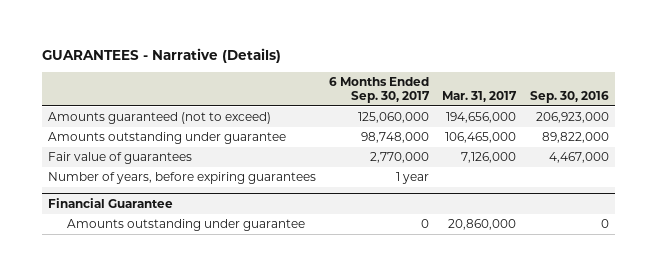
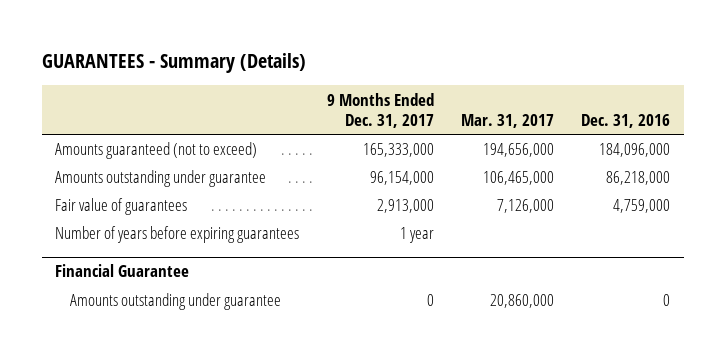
- GUARANTEES - Narrative (Details)
+ GUARANTEES - Summary (Details)
- | 6 Months Ended Sep. 30, 2017 | Mar. 31, 2017 | Sep. 30, 2016
+ | 9 Months Ended Dec. 31, 2017 | Mar. 31, 2017 | Dec. 31, 2016
- Number of years, before expiring guarantees | 1 year | |
+ Number of years before expiring guarantees | 1 year | |

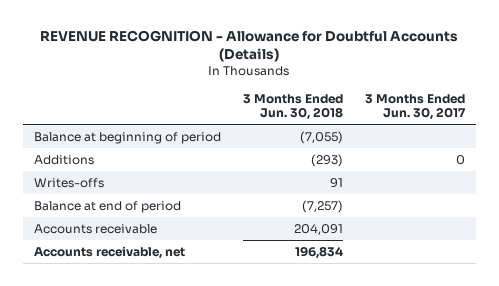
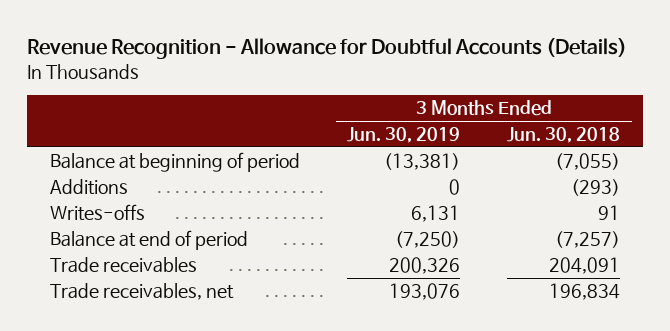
- REVENUE RECOGNITION - Allowance for Doubtful Accounts (Details)
+ Revenue Recognition - Allowance for Doubtful Accounts (Details)
- | 3 Months Ended Jun. 30, 2018 | 3 Months Ended Jun. 30, 2017
+ | 3 Months Ended Jun. 30, 2019 | 3 Months Ended Jun. 30, 2018
- Accounts receivable | 204,091 |
- Accounts receivable, net | 196,834 |
+ Trade receivables | 200,326 | 204,091
+ Trade receivables, net | 193,076 | 196,834

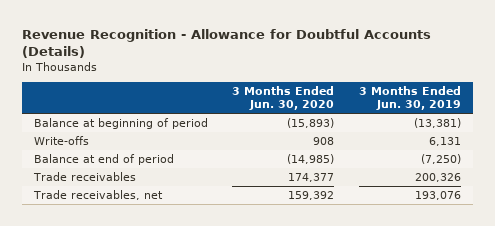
- | 3 Months Ended Jun. 30, 2019 | 3 Months Ended Jun. 30, 2018
+ | 3 Months Ended Jun. 30, 2020 | 3 Months Ended Jun. 30, 2019
- Additions | 0 | (293)
- Writes-offs | 6,131 | 91
+ Write-offs | 908 | 6,131

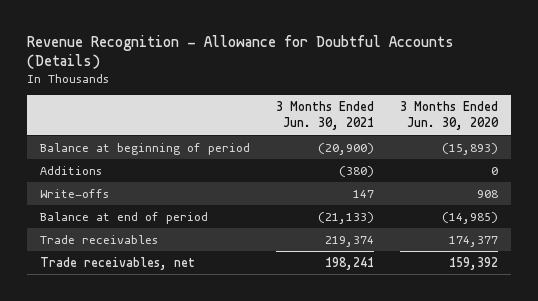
- | 3 Months Ended Jun. 30, 2020 | 3 Months Ended Jun. 30, 2019
+ | 3 Months Ended Jun. 30, 2021 | 3 Months Ended Jun. 30, 2020
+ Additions | (380) | 0

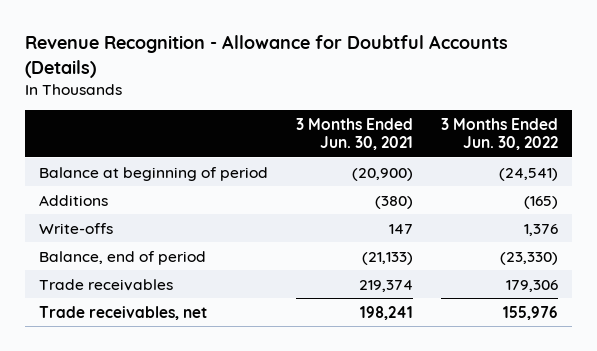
- | 3 Months Ended Jun. 30, 2021 | 3 Months Ended Jun. 30, 2020
+ | 3 Months Ended Jun. 30, 2021 | 3 Months Ended Jun. 30, 2022
- Balance at end of period | (21,133) | (14,985)
+ Balance, end of period | (21,133) | (23,330)

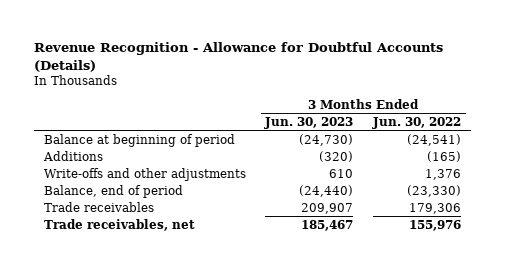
- | 3 Months Ended Jun. 30, 2021 | 3 Months Ended Jun. 30, 2022
+ | 3 Months Ended Jun. 30, 2023 | 3 Months Ended Jun. 30, 2022
- Write-offs | 147 | 1,376
+ Write-offs and other adjustments | 610 | 1,376

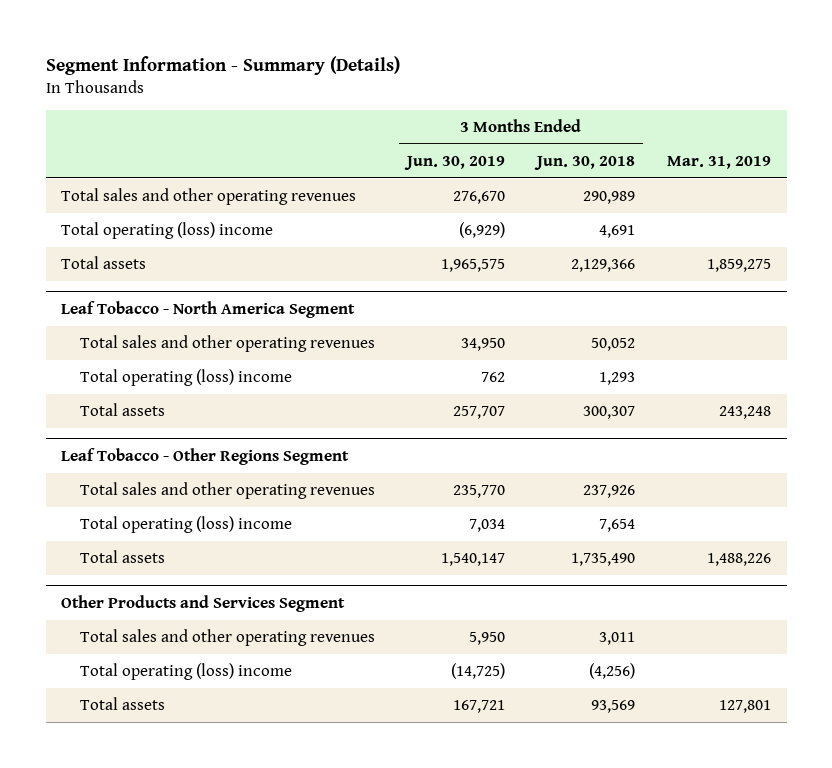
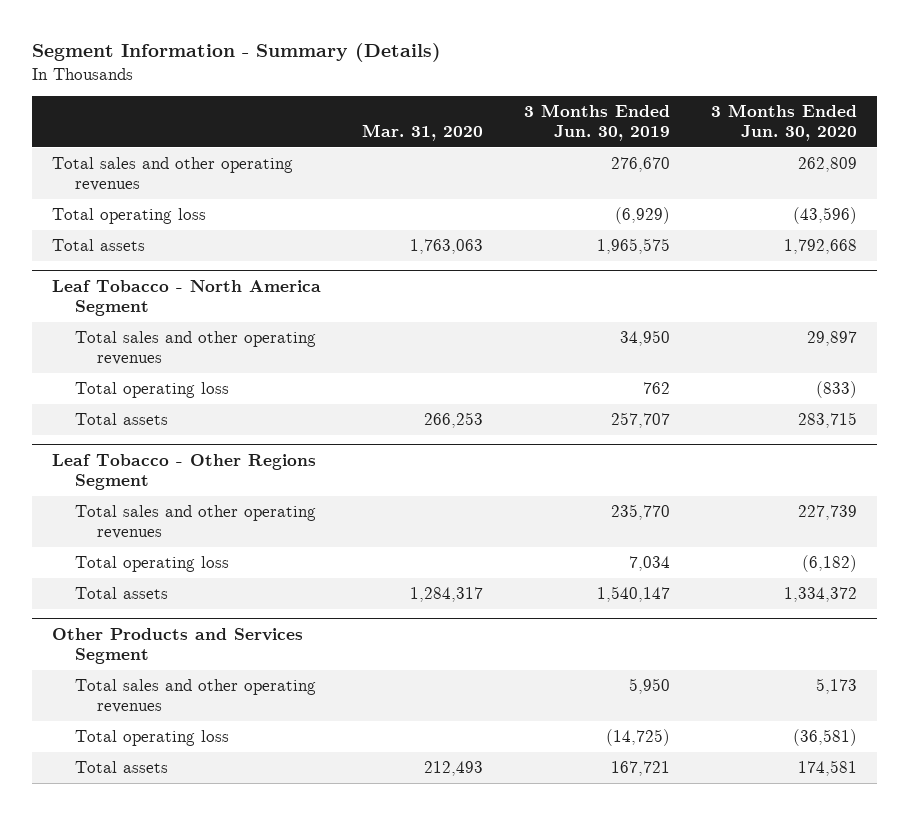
- | 3 Months Ended Jun. 30, 2019 | 3 Months Ended Jun. 30, 2018 | Mar. 31, 2019
+ | Mar. 31, 2020 | 3 Months Ended Jun. 30, 2019 | 3 Months Ended Jun. 30, 2020
- Total operating (loss) income | (6,929) | 4,691 |
+ Total operating loss | | (6,929) | (43,596)
@ Leaf Tobacco - North America Segment
- Total operating (loss) income | 762 | 1,293 |
+ Total operating loss | | 762 | (833)
@ Leaf Tobacco - Other Regions Segment
- Total operating (loss) income | 7,034 | 7,654 |
+ Total operating loss | | 7,034 | (6,182)
@ Other Products and Services Segment
- Total operating (loss) income | (14,725) | (4,256) |
+ Total operating loss | | (14,725) | (36,581)

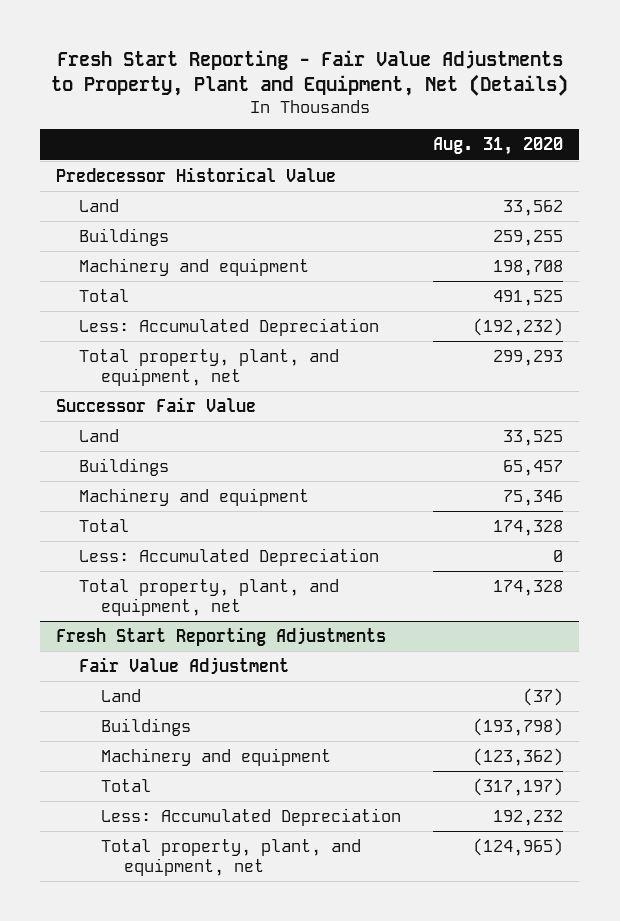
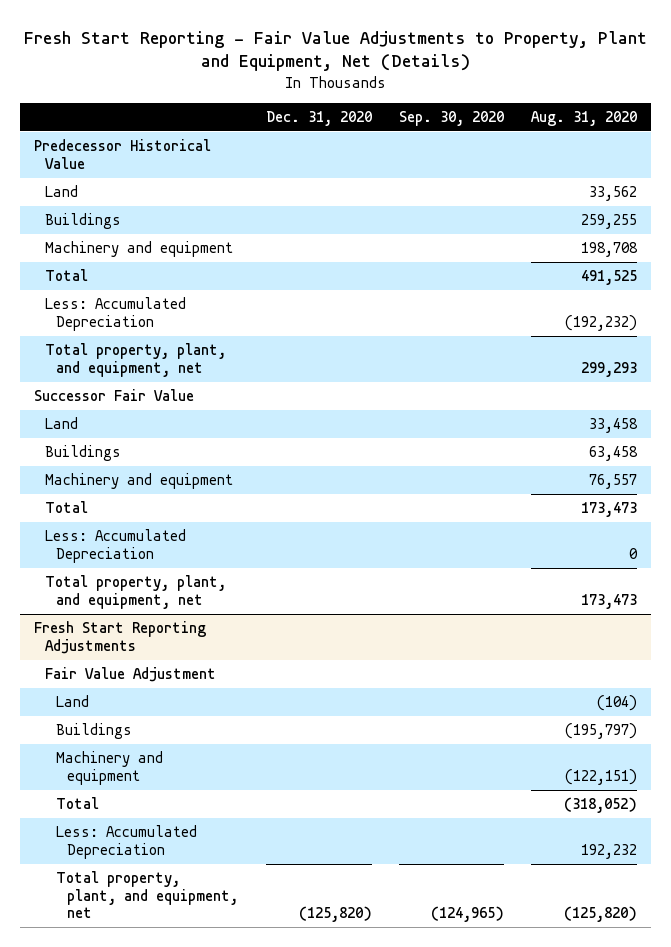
- | Aug. 31, 2020
+ | Dec. 31, 2020 | Sep. 30, 2020 | Aug. 31, 2020
- Land | 33,525
- Buildings | 65,457
- Machinery and equipment | 75,346
- Total | 174,328
+ Land | | | 33,458
+ Buildings | | | 63,458
+ Machinery and equipment | | | 76,557
+ Total | | | 173,473
- Total property, plant, and equipment, net | 174,328
+ Total property, plant, and equipment, net | | | 173,473
@ Fresh Start Reporting Adjustments
- Land | (37)
- Buildings | (193,798)
- Machinery and equipment | (123,362)
- Total | (317,197)
+ Land | | | (104)
+ Buildings | | | (195,797)
+ Machinery and equipment | | | (122,151)
+ Total | | | (318,052)
- Total property, plant, and equipment, net | (124,965)
+ Total property, plant, and equipment, net | (125,820) | (124,965) | (125,820)

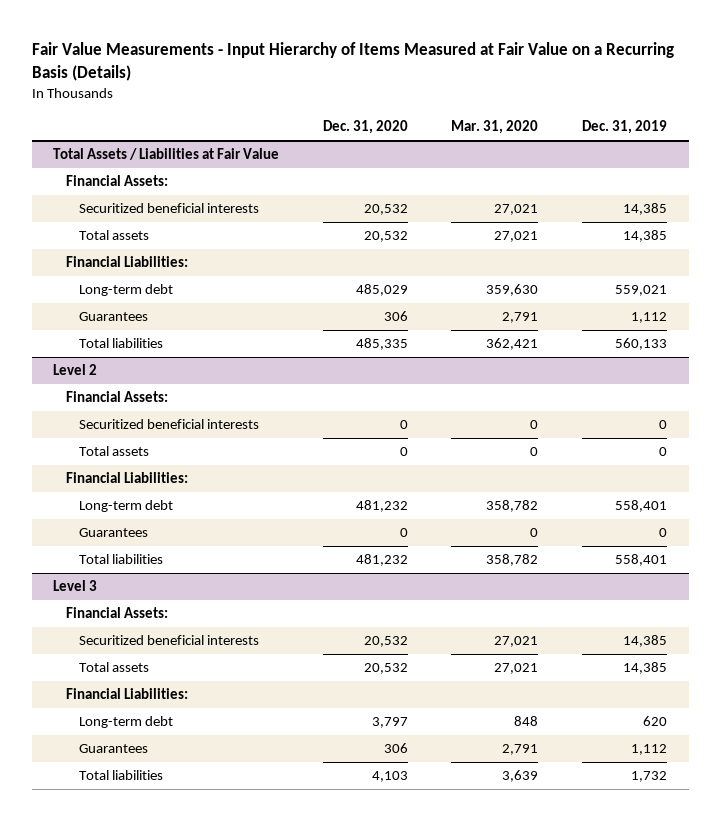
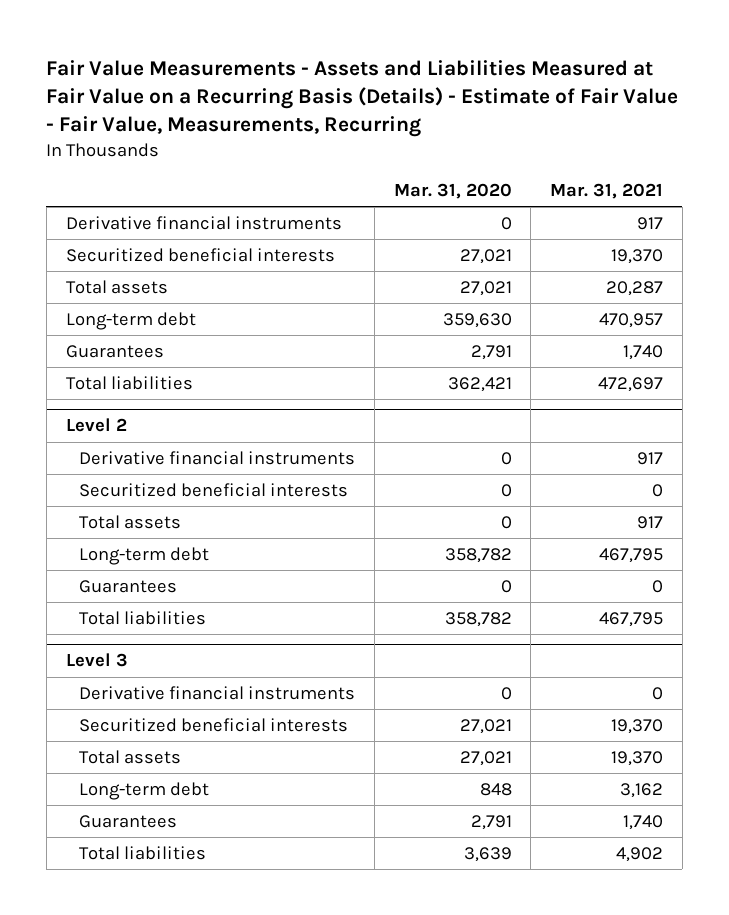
- Fair Value Measurements - Input Hierarchy of Items Measured at Fair Value on a Recurring Basis (Details)
+ Fair Value Measurements - Assets and Liabilities Measured at Fair Value on a Recurring Basis (Details) - Estimate of Fair Value - Fair Value, Measurements, Recurring
- | Dec. 31, 2020 | Mar. 31, 2020 | Dec. 31, 2019
+ | Mar. 31, 2020 | Mar. 31, 2021
- Total Assets / Liabilities at Fair Value
- Financial Assets:
+ Derivative financial instruments | 0 | 917
- Financial Liabilities:
@ Level 2
- Financial Assets:
+ Derivative financial instruments | 0 | 917
- Financial Liabilities:
@ Level 3
- Financial Assets:
+ Derivative financial instruments | 0 | 0
- Financial Liabilities:

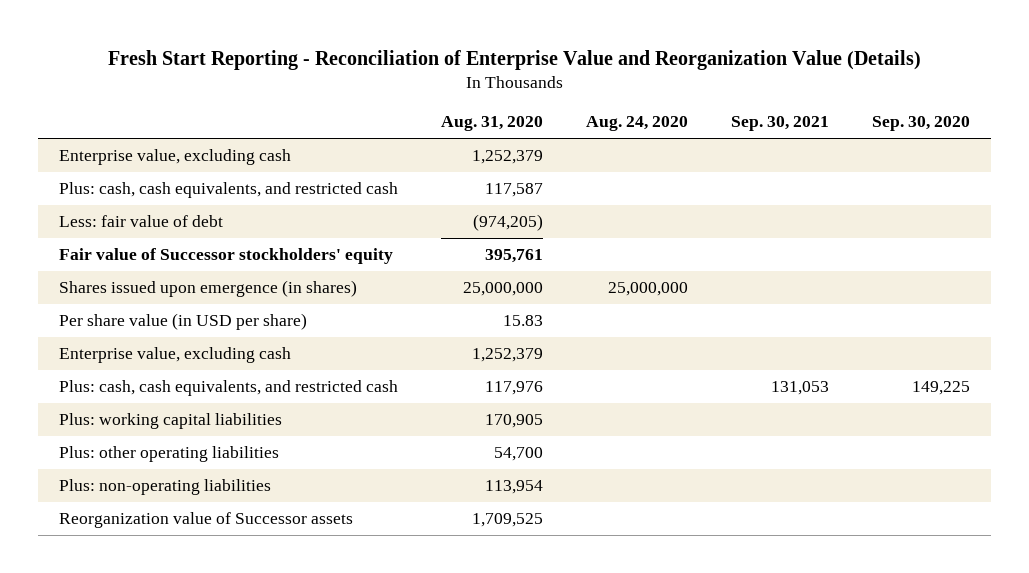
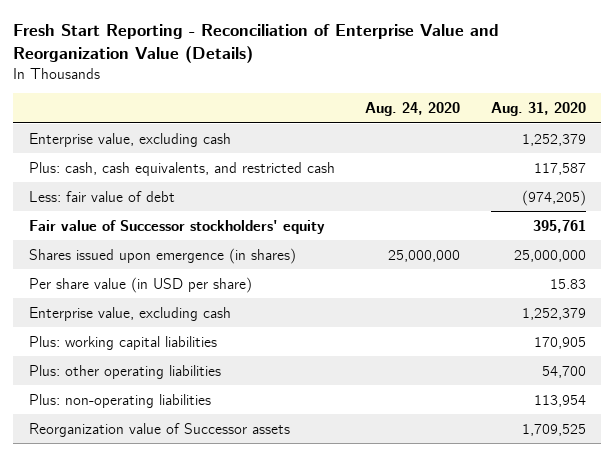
- | Aug. 31, 2020 | Aug. 24, 2020 | Sep. 30, 2021 | Sep. 30, 2020
+ | Aug. 24, 2020 | Aug. 31, 2020
- Plus: cash, cash equivalents, and restricted cash | 117,976 | | 131,053 | 149,225

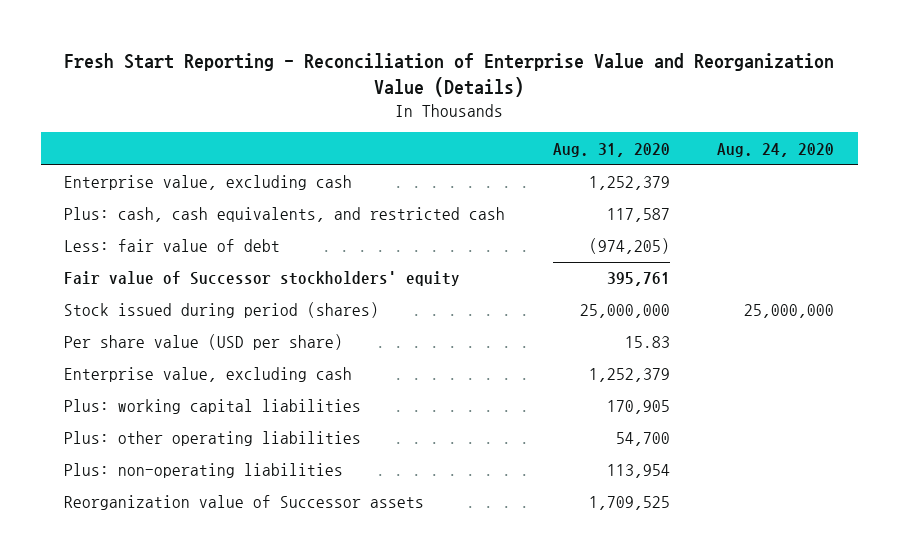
- | Aug. 24, 2020 | Aug. 31, 2020
+ | Aug. 31, 2020 | Aug. 24, 2020
- Shares issued upon emergence (in shares) | 25,000,000 | 25,000,000
- Per share value (in USD per share) | | 15.83
+ Stock issued during period (shares) | 25,000,000 | 25,000,000
+ Per share value (USD per share) | 15.83 |

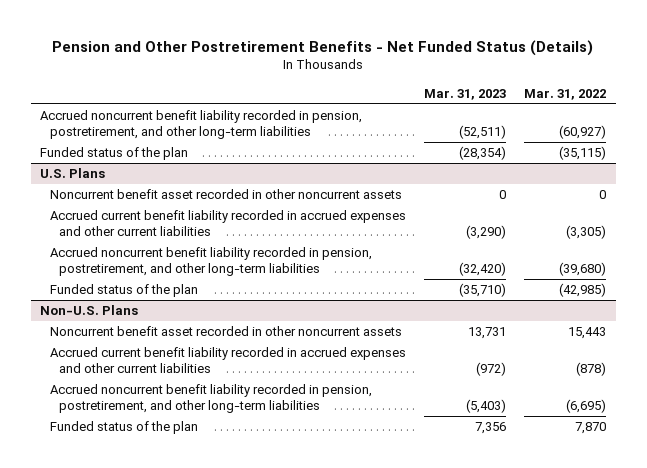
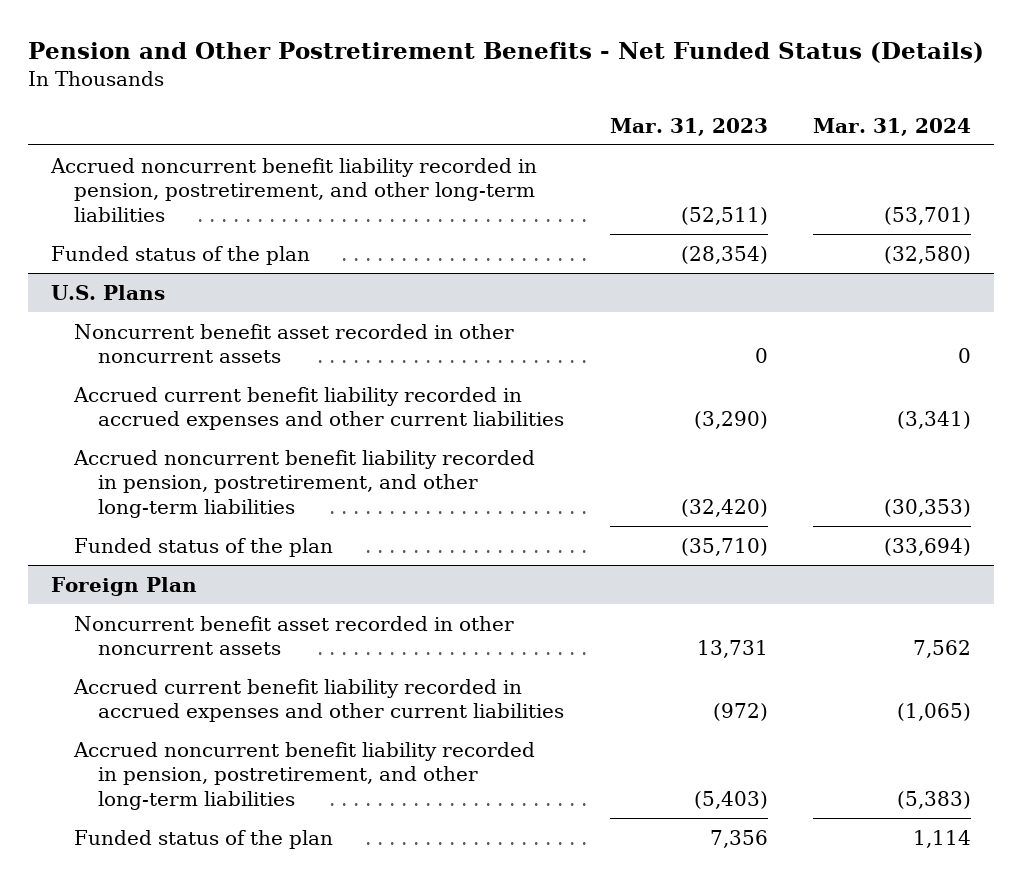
- | Mar. 31, 2023 | Mar. 31, 2022
+ | Mar. 31, 2023 | Mar. 31, 2024
- Non-U.S. Plans
+ Foreign Plan

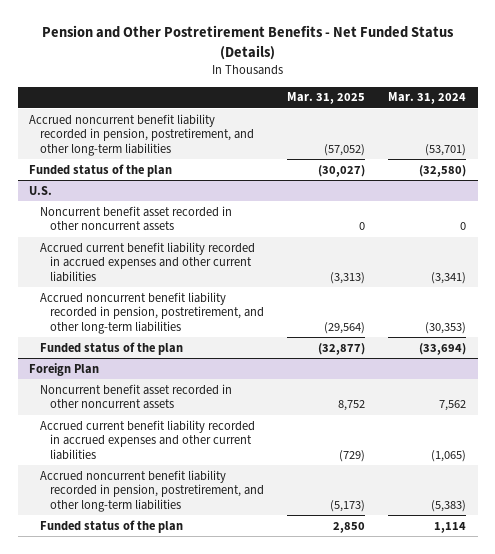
- | Mar. 31, 2023 | Mar. 31, 2024
+ | Mar. 31, 2025 | Mar. 31, 2024
- U.S. Plans
+ U.S.

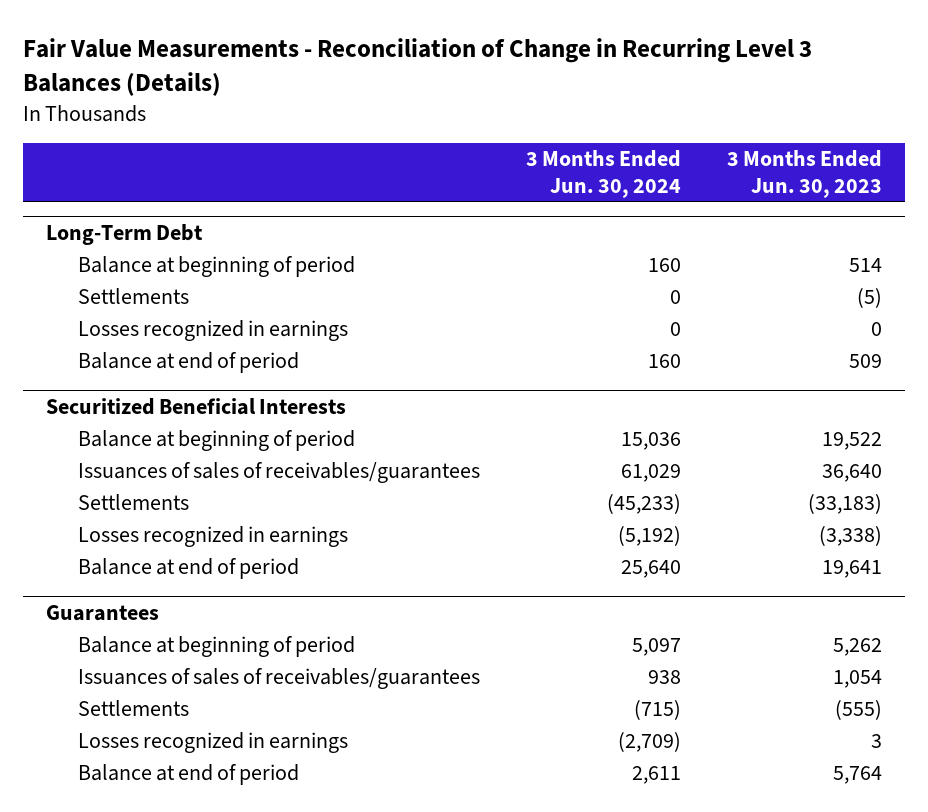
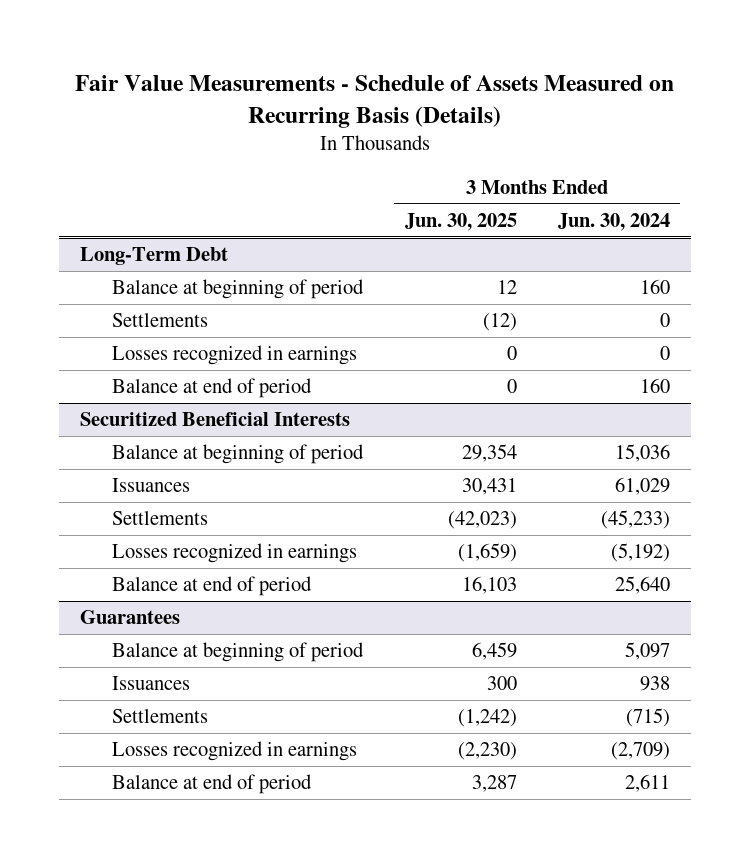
- Fair Value Measurements - Reconciliation of Change in Recurring Level 3 Balances (Details)
+ Fair Value Measurements - Schedule of Assets Measured on Recurring Basis (Details)
- | 3 Months Ended Jun. 30, 2024 | 3 Months Ended Jun. 30, 2023
+ | 3 Months Ended Jun. 30, 2025 | 3 Months Ended Jun. 30, 2024
@ Securitized Beneficial Interests
- Issuances of sales of receivables/guarantees | 61,029 | 36,640
+ Issuances | 30,431 | 61,029
@ Guarantees
- Issuances of sales of receivables/guarantees | 938 | 1,054
+ Issuances | 300 | 938

